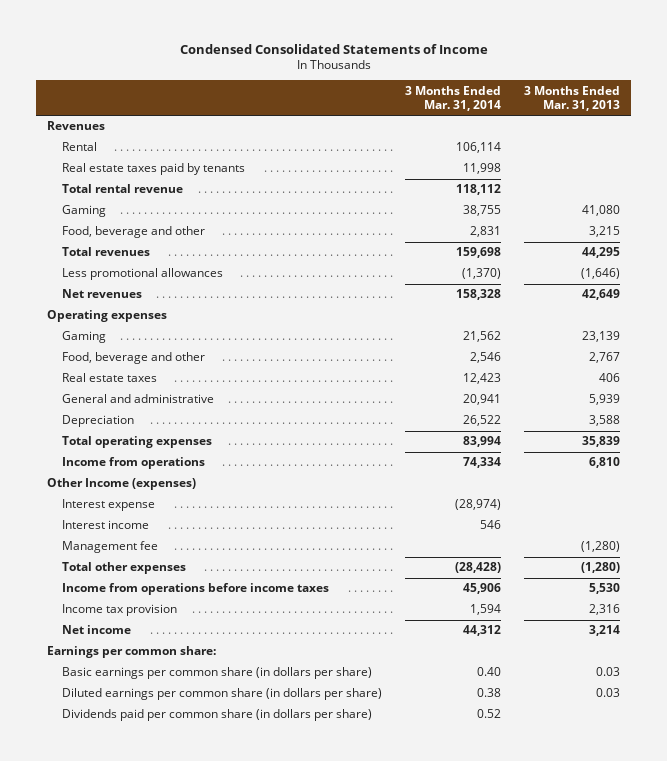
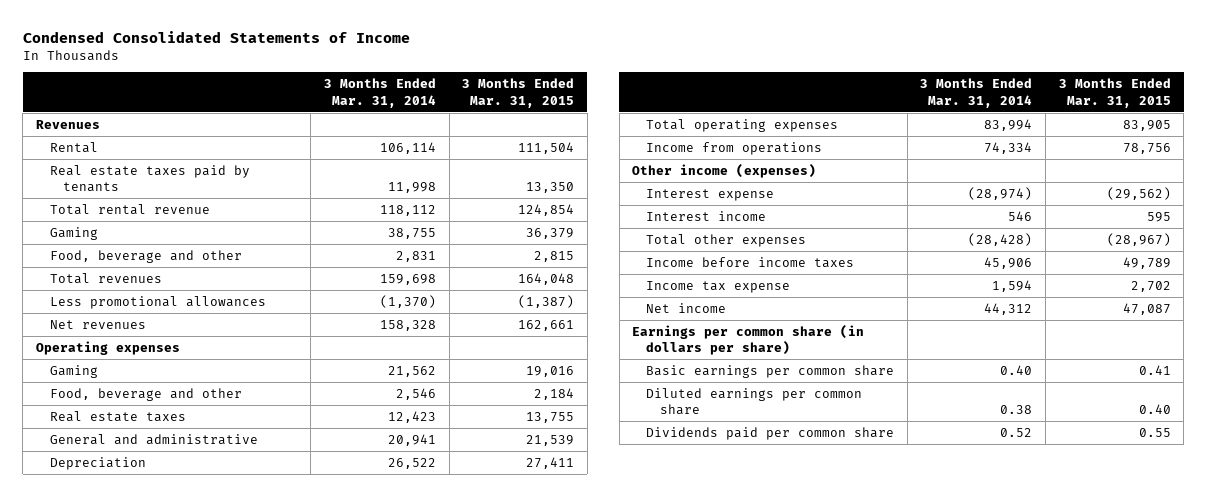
- | 3 Months Ended Mar. 31, 2014 | 3 Months Ended Mar. 31, 2013
+ | 3 Months Ended Mar. 31, 2014 | 3 Months Ended Mar. 31, 2015
- Other Income (expenses)
+ Other income (expenses)
- Management fee | | (1,280)
- Income from operations before income taxes | 45,906 | 5,530
- Income tax provision | 1,594 | 2,316
+ Income before income taxes | 45,906 | 49,789
+ Income tax expense | 1,594 | 2,702
- Earnings per common share:
- Basic earnings per common share (in dollars per share) | 0.40 | 0.03
- Diluted earnings per common share (in dollars per share) | 0.38 | 0.03
- Dividends paid per common share (in dollars per share) | 0.52 |
+ Earnings per common share (in dollars per share)
+ Basic earnings per common share | 0.40 | 0.41
+ Diluted earnings per common share | 0.38 | 0.40
+ Dividends paid per common share | 0.52 | 0.55

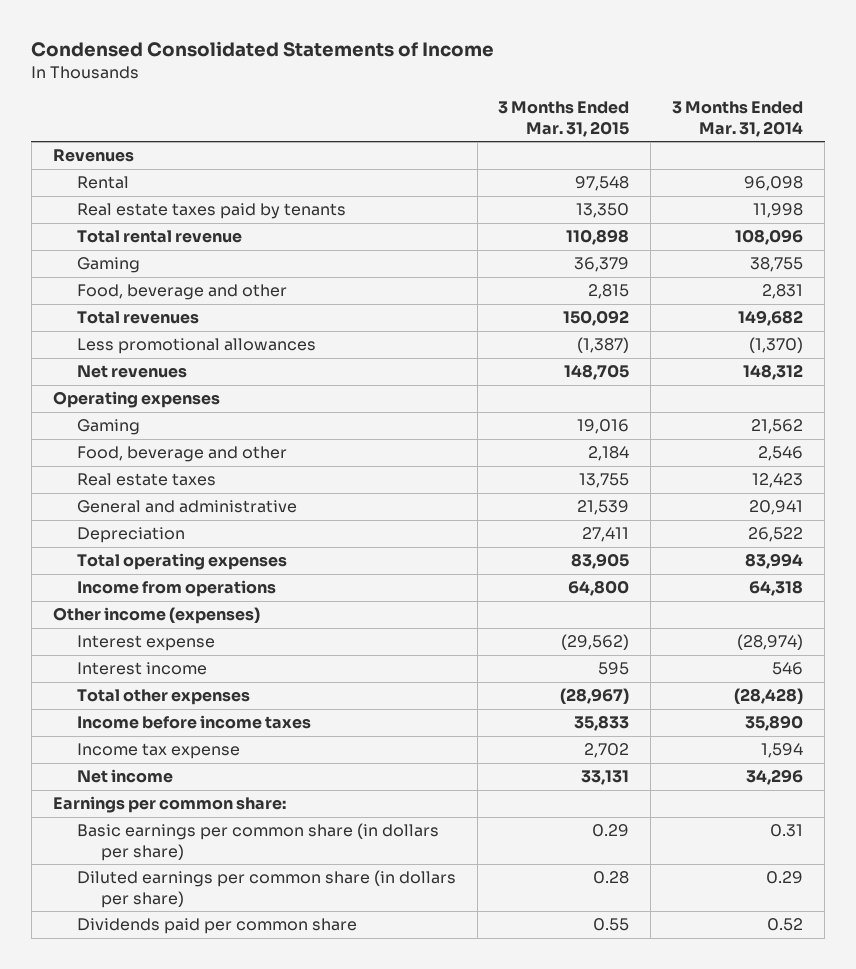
- | 3 Months Ended Mar. 31, 2014 | 3 Months Ended Mar. 31, 2015
+ | 3 Months Ended Mar. 31, 2015 | 3 Months Ended Mar. 31, 2014
- Rental | 106,114 | 111,504
+ Rental | 97,548 | 96,098
- Total rental revenue | 118,112 | 124,854
+ Total rental revenue | 110,898 | 108,096
- Total revenues | 159,698 | 164,048
+ Total revenues | 150,092 | 149,682
- Net revenues | 158,328 | 162,661
+ Net revenues | 148,705 | 148,312
- Income from operations | 74,334 | 78,756
+ Income from operations | 64,800 | 64,318
- Income before income taxes | 45,906 | 49,789
+ Income before income taxes | 35,833 | 35,890
- Net income | 44,312 | 47,087
- Earnings per common share (in dollars per share)
- Basic earnings per common share | 0.40 | 0.41
- Diluted earnings per common share | 0.38 | 0.40
+ Net income | 33,131 | 34,296
+ Earnings per common share:
+ Basic earnings per common share (in dollars per share) | 0.29 | 0.31
+ Diluted earnings per common share (in dollars per share) | 0.28 | 0.29

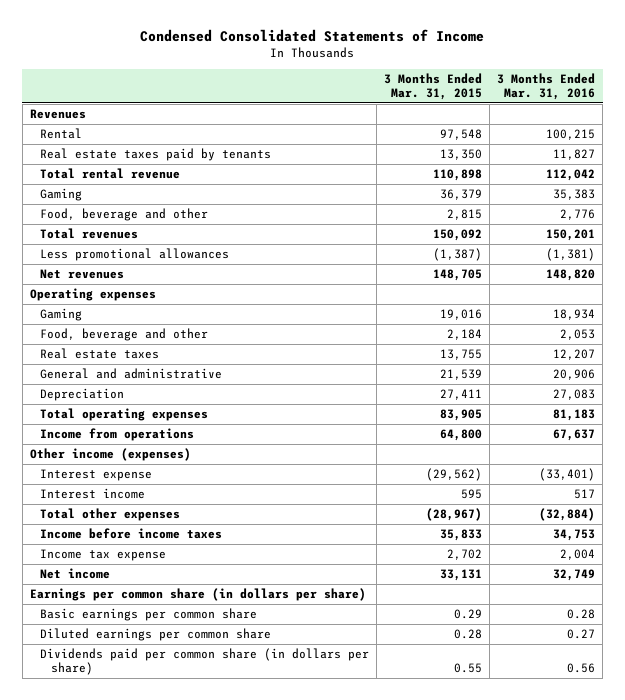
- | 3 Months Ended Mar. 31, 2015 | 3 Months Ended Mar. 31, 2014
+ | 3 Months Ended Mar. 31, 2015 | 3 Months Ended Mar. 31, 2016
- Earnings per common share:
- Basic earnings per common share (in dollars per share) | 0.29 | 0.31
- Diluted earnings per common share (in dollars per share) | 0.28 | 0.29
- Dividends paid per common share | 0.55 | 0.52
+ Earnings per common share (in dollars per share)
+ Basic earnings per common share | 0.29 | 0.28
+ Diluted earnings per common share | 0.28 | 0.27
+ Dividends paid per common share (in dollars per share) | 0.55 | 0.56

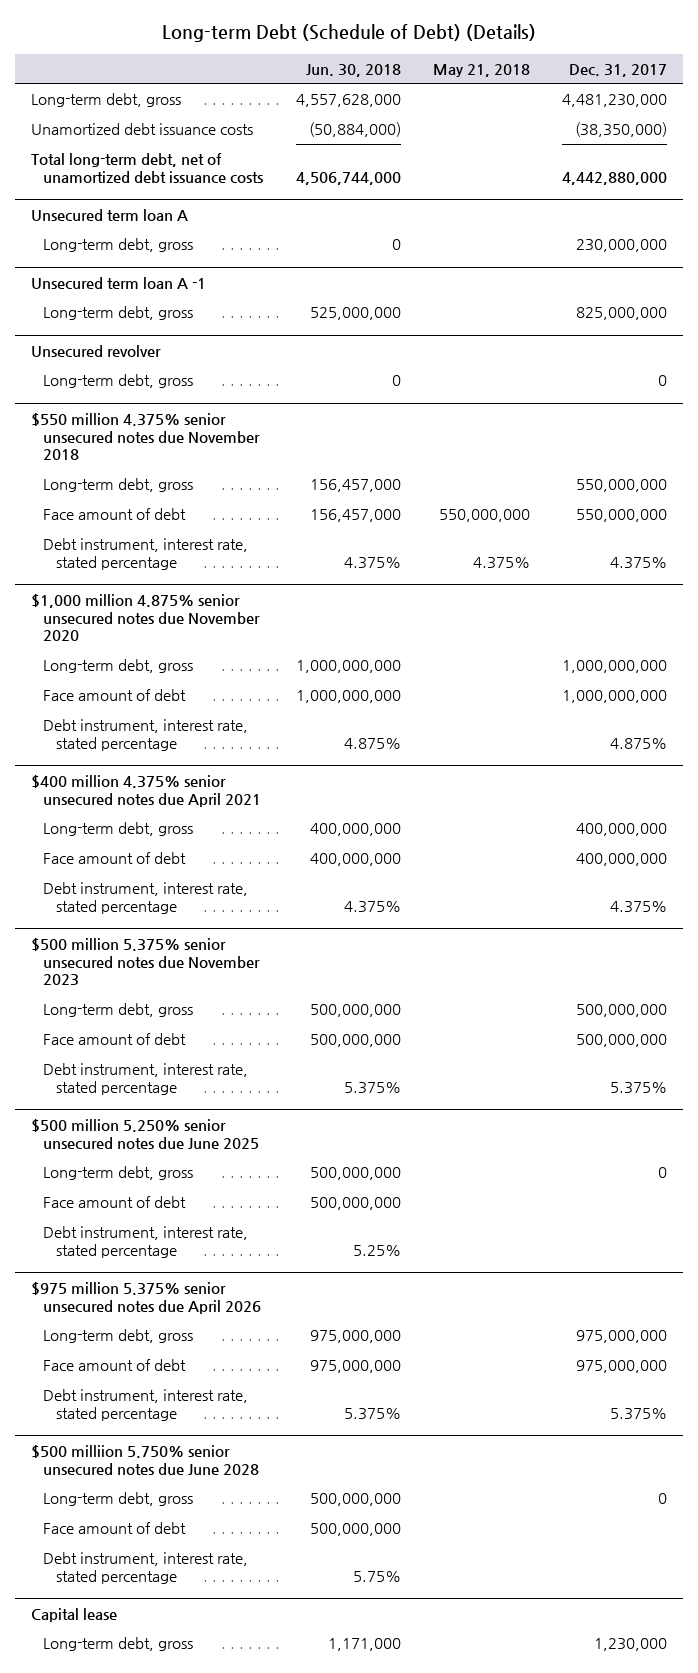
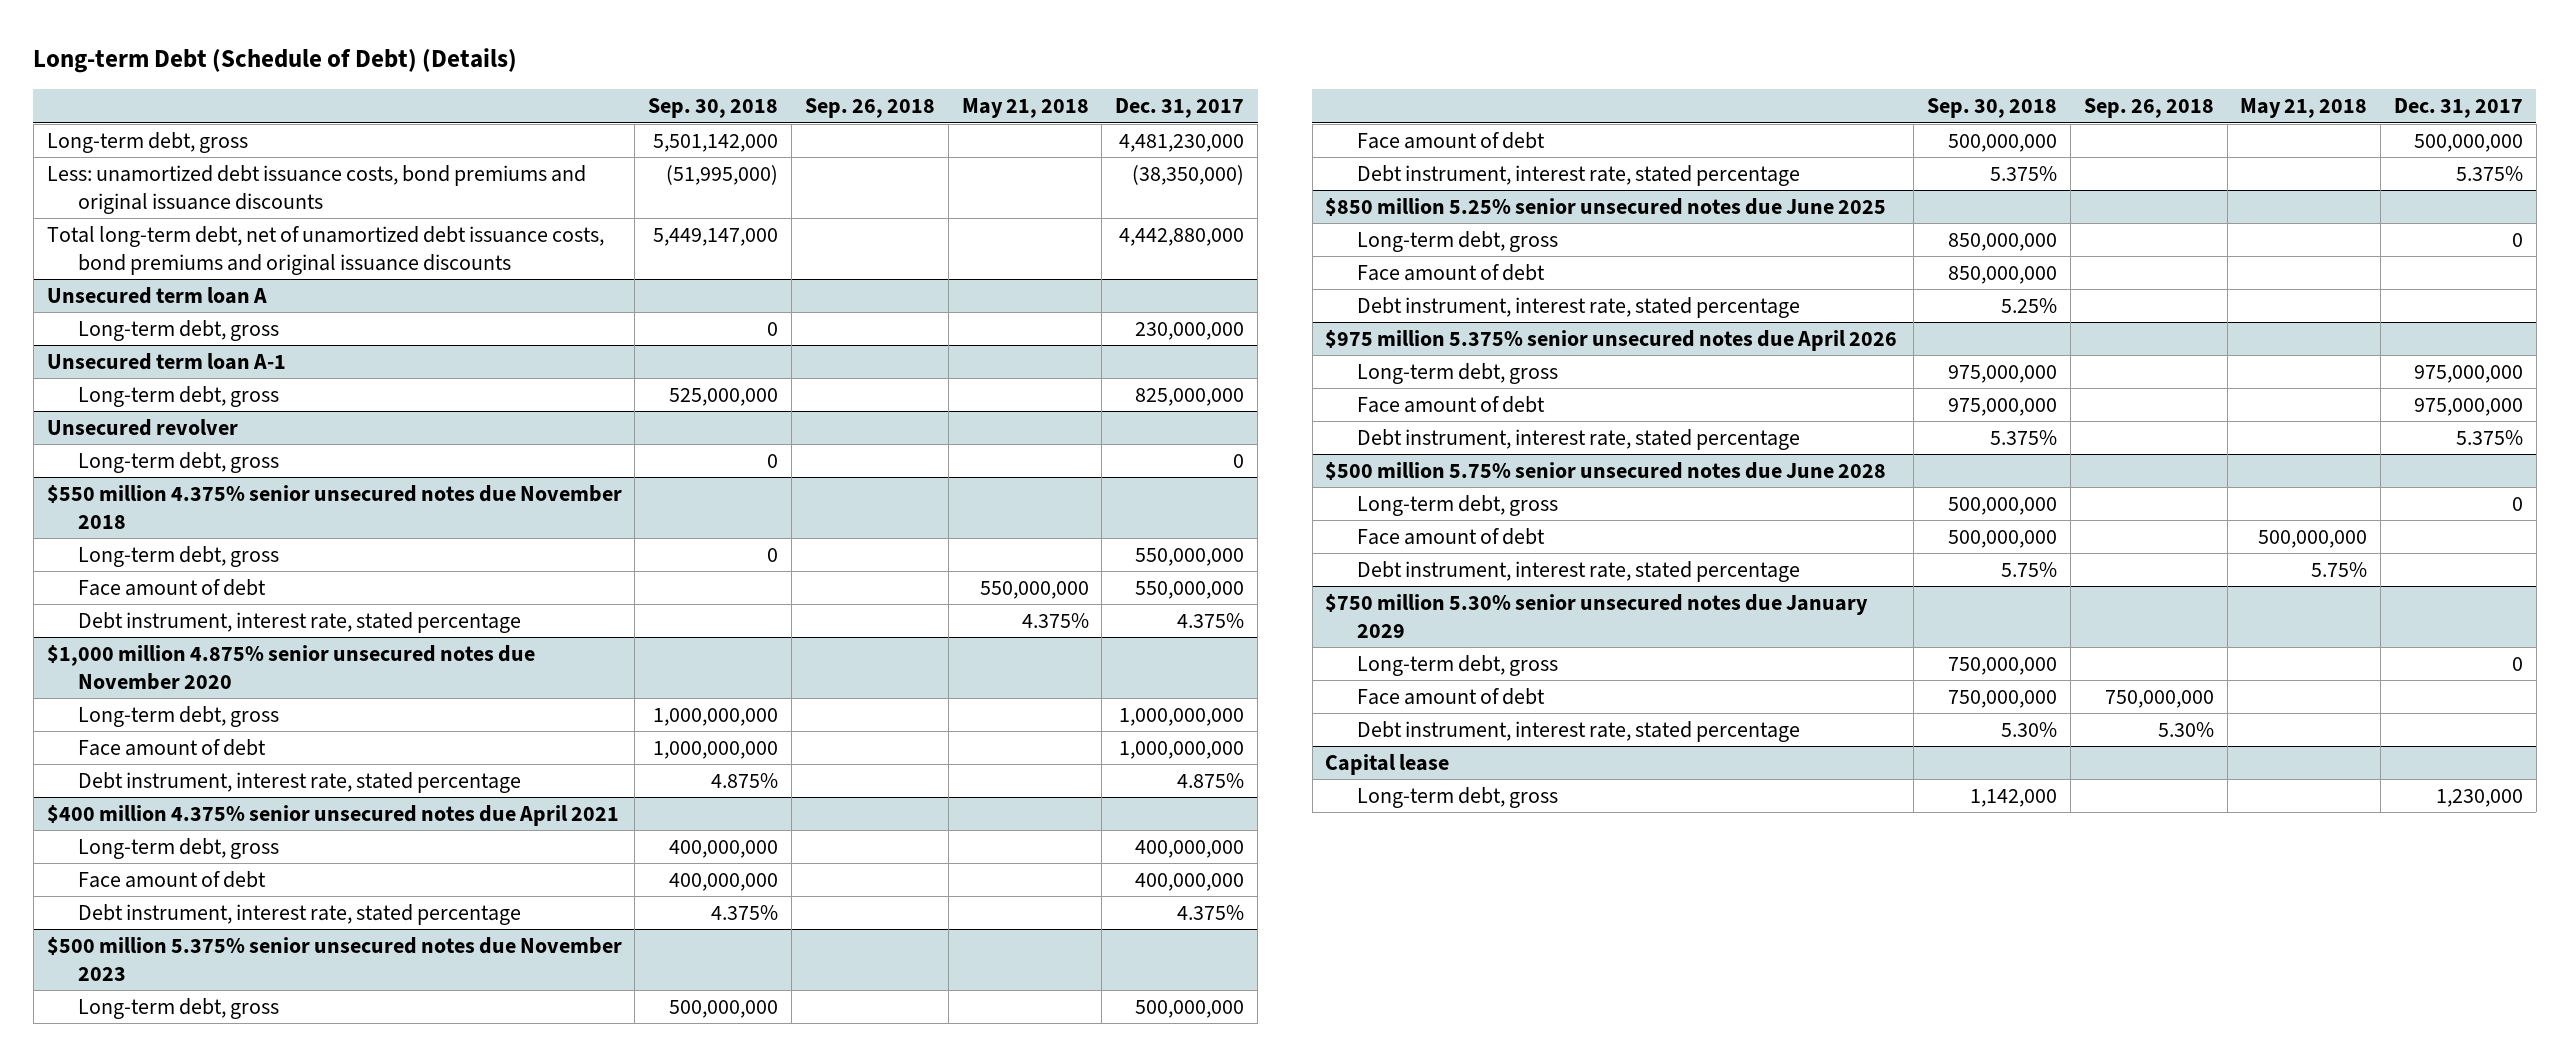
- | Jun. 30, 2018 | May 21, 2018 | Dec. 31, 2017
+ | Sep. 30, 2018 | Sep. 26, 2018 | May 21, 2018 | Dec. 31, 2017
- Unamortized debt issuance costs | (50,884,000) | | (38,350,000)
- Total long-term debt, net of unamortized debt issuance costs | 4,506,744,000 | | 4,442,880,000
+ Less: unamortized debt issuance costs, bond premiums and original issuance discounts | (51,995,000) | | | (38,350,000)
+ Total long-term debt, net of unamortized debt issuance costs, bond premiums and original issuance discounts | 5,449,147,000 | | | 4,442,880,000
- Unsecured term loan A -1
+ Unsecured term loan A-1
- $500 million 5.250% senior unsecured notes due June 2025
+ $850 million 5.25% senior unsecured notes due June 2025
- $500 milliion 5.750% senior unsecured notes due June 2028
+ $500 million 5.75% senior unsecured notes due June 2028
+ Face amount of debt | 500,000,000 | | 500,000,000 |
+ Debt instrument, interest rate, stated percentage | 5.75% | | 5.75% |
+ $750 million 5.30% senior unsecured notes due January 2029
+ Long-term debt, gross | 750,000,000 | | | 0

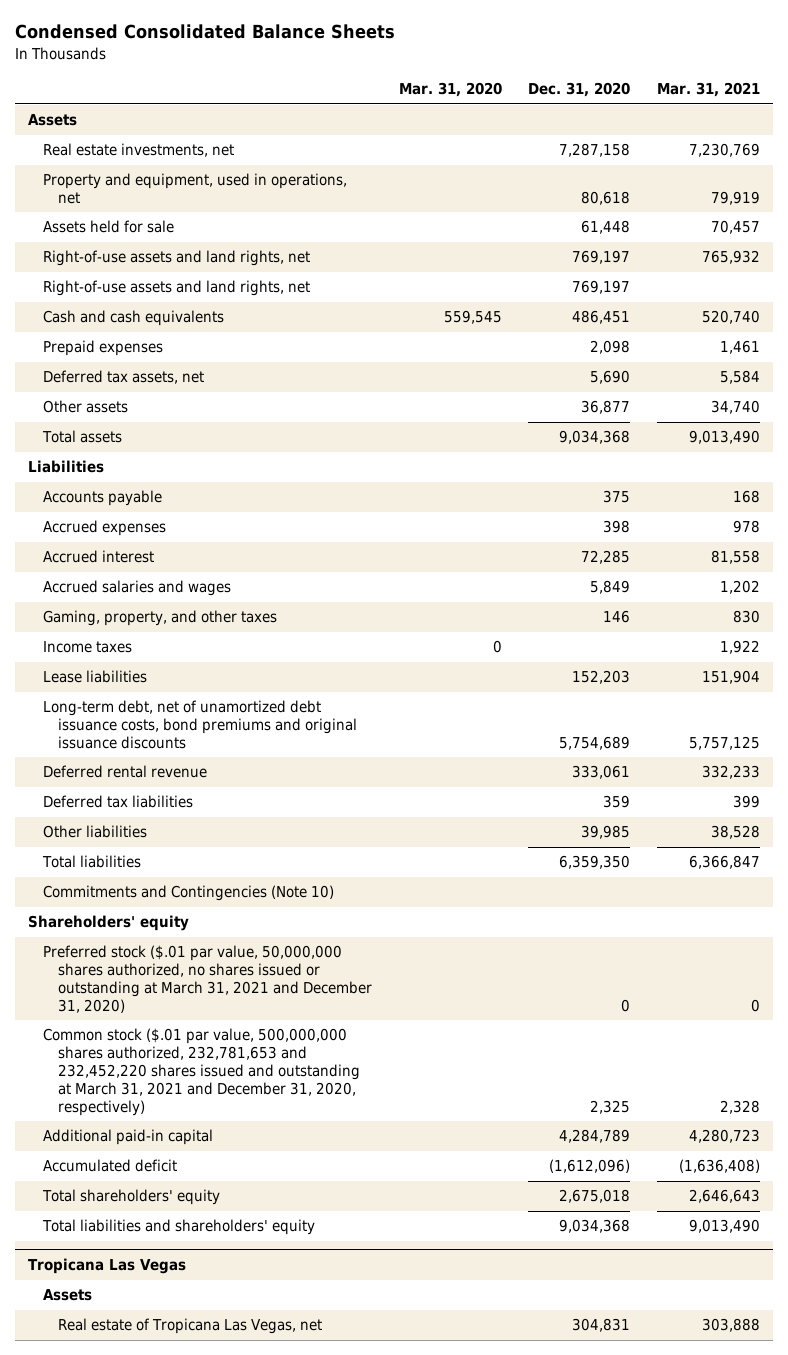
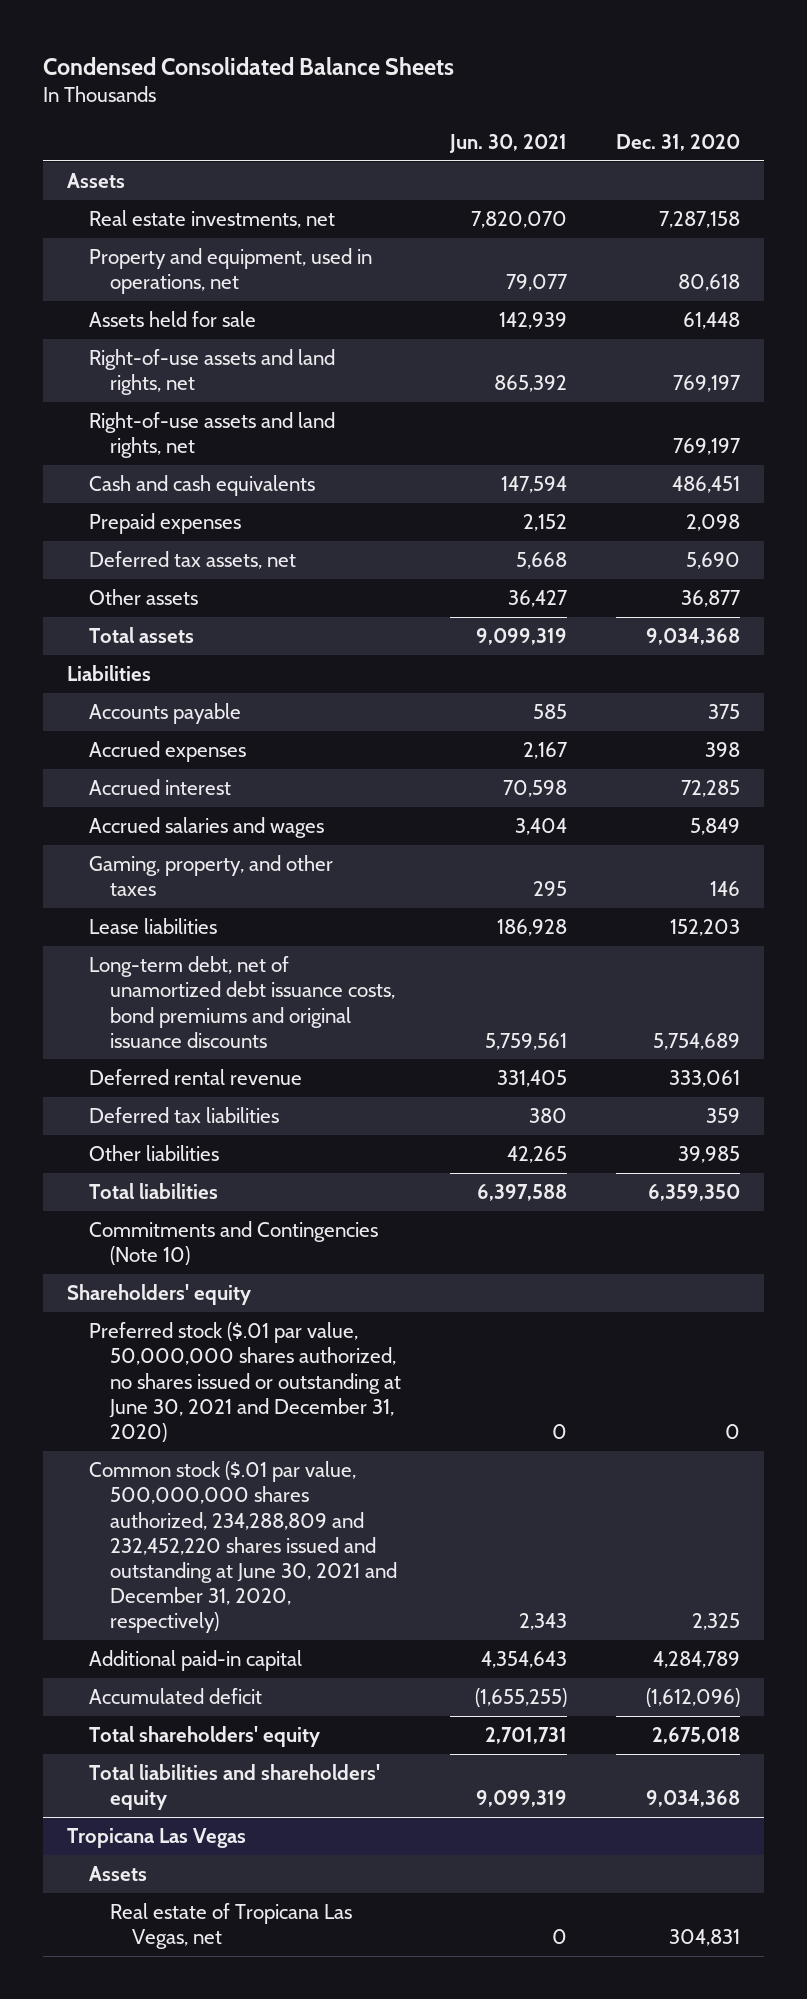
- | Mar. 31, 2020 | Dec. 31, 2020 | Mar. 31, 2021
+ | Jun. 30, 2021 | Dec. 31, 2020
- Income taxes | 0 | | 1,922
- Preferred stock ($.01 par value, 50,000,000 shares authorized, no shares issued or outstanding at March 31, 2021 and December 31, 2020) | | 0 | 0
- Common stock ($.01 par value, 500,000,000 shares authorized, 232,781,653 and 232,452,220 shares issued and outstanding at March 31, 2021 and December 31, 2020, respectively) | | 2,325 | 2,328
+ Preferred stock ($.01 par value, 50,000,000 shares authorized, no shares issued or outstanding at June 30, 2021 and December 31, 2020) | 0 | 0
+ Common stock ($.01 par value, 500,000,000 shares authorized, 234,288,809 and 232,452,220 shares issued and outstanding at June 30, 2021 and December 31, 2020, respectively) | 2,343 | 2,325

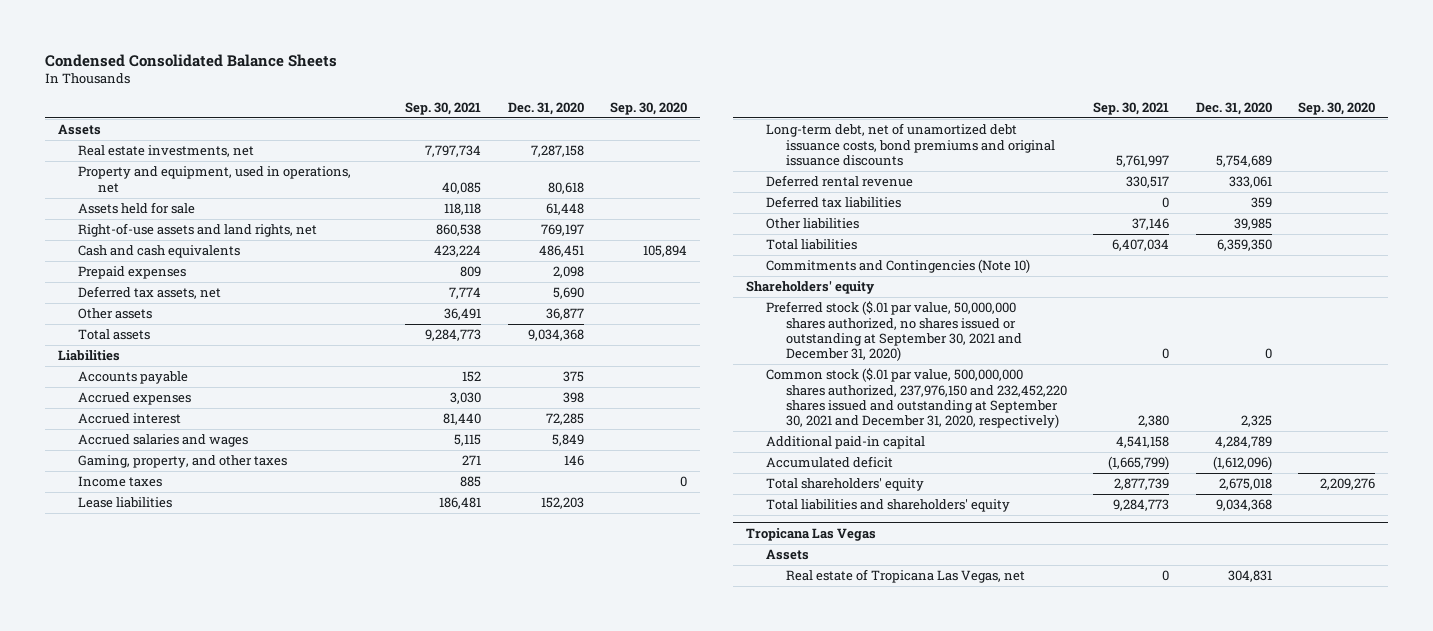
- | Jun. 30, 2021 | Dec. 31, 2020
+ | Sep. 30, 2021 | Dec. 31, 2020 | Sep. 30, 2020
- Right-of-use assets and land rights, net | | 769,197
+ Income taxes | 885 | | 0
- Preferred stock ($.01 par value, 50,000,000 shares authorized, no shares issued or outstanding at June 30, 2021 and December 31, 2020) | 0 | 0
- Common stock ($.01 par value, 500,000,000 shares authorized, 234,288,809 and 232,452,220 shares issued and outstanding at June 30, 2021 and December 31, 2020, respectively) | 2,343 | 2,325
+ Preferred stock ($.01 par value, 50,000,000 shares authorized, no shares issued or outstanding at September 30, 2021 and December 31, 2020) | 0 | 0 |
+ Common stock ($.01 par value, 500,000,000 shares authorized, 237,976,150 and 232,452,220 shares issued and outstanding at September 30, 2021 and December 31, 2020, respectively) | 2,380 | 2,325 |

